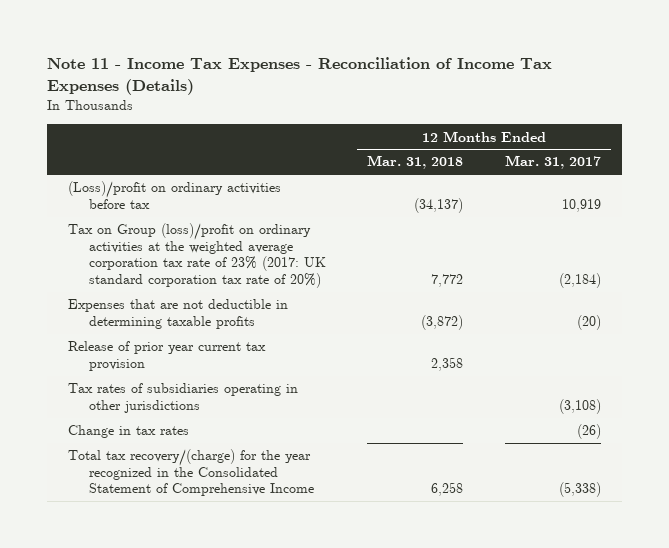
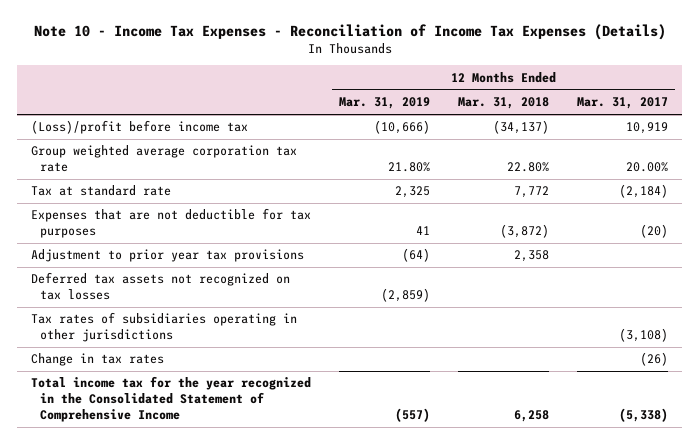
- Note 11 - Income Tax Expenses - Reconciliation of Income Tax Expenses (Details)
+ Note 10 - Income Tax Expenses - Reconciliation of Income Tax Expenses (Details)
- | 12 Months Ended Mar. 31, 2018 | 12 Months Ended Mar. 31, 2017
+ | 12 Months Ended Mar. 31, 2019 | 12 Months Ended Mar. 31, 2018 | 12 Months Ended Mar. 31, 2017
- (Loss)/profit on ordinary activities before tax | (34,137) | 10,919
- Tax on Group (loss)/profit on ordinary activities at the weighted average corporation tax rate of 23% (2017: UK standard corporation tax rate of 20%) | 7,772 | (2,184)
- Expenses that are not deductible in determining taxable profits | (3,872) | (20)
- Release of prior year current tax provision | 2,358 |
+ (Loss)/profit before income tax | (10,666) | (34,137) | 10,919
+ Group weighted average corporation tax rate | 21.80% | 22.80% | 20.00%
+ Tax at standard rate | 2,325 | 7,772 | (2,184)
+ Expenses that are not deductible for tax purposes | 41 | (3,872) | (20)
+ Adjustment to prior year tax provisions | (64) | 2,358 |
+ Deferred tax assets not recognized on tax losses | (2,859) | |
- Total tax recovery/(charge) for the year recognized in the Consolidated Statement of Comprehensive Income | 6,258 | (5,338)
+ Total income tax for the year recognized in the Consolidated Statement of Comprehensive Income | (557) | 6,258 | (5,338)

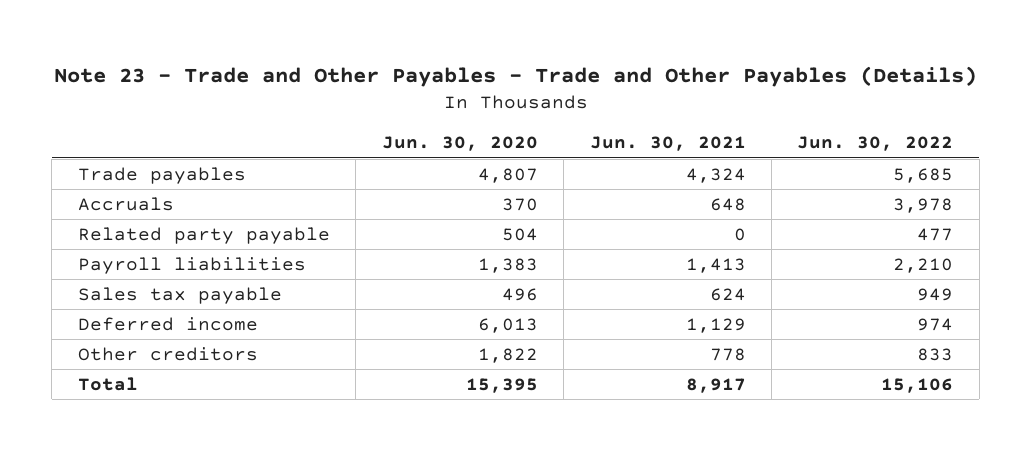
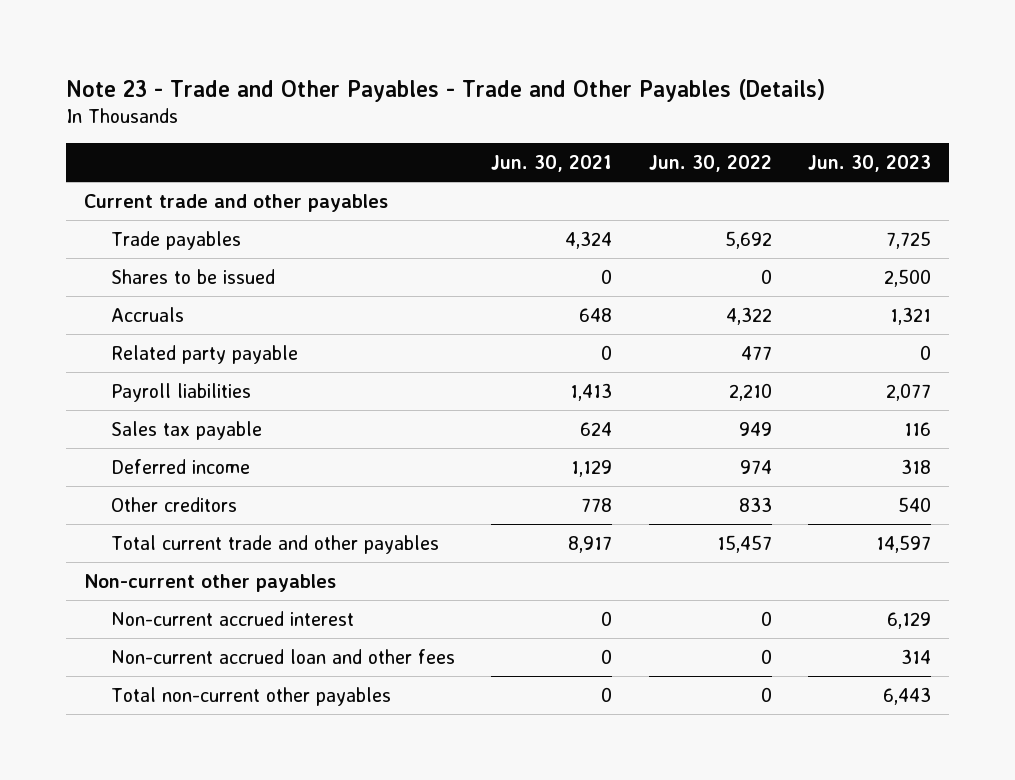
- | Jun. 30, 2020 | Jun. 30, 2021 | Jun. 30, 2022
+ | Jun. 30, 2021 | Jun. 30, 2022 | Jun. 30, 2023
- Trade payables | 4,807 | 4,324 | 5,685
- Accruals | 370 | 648 | 3,978
+ Current trade and other payables
+ Trade payables | 4,324 | 5,692 | 7,725
+ Shares to be issued | 0 | 0 | 2,500
+ Accruals | 648 | 4,322 | 1,321
- Total | 15,395 | 8,917 | 15,106
+ Total current trade and other payables | 8,917 | 15,457 | 14,597
+ Non-current other payables
+ Non-current accrued interest | 0 | 0 | 6,129
+ Non-current accrued loan and other fees | 0 | 0 | 314
+ Total non-current other payables | 0 | 0 | 6,443

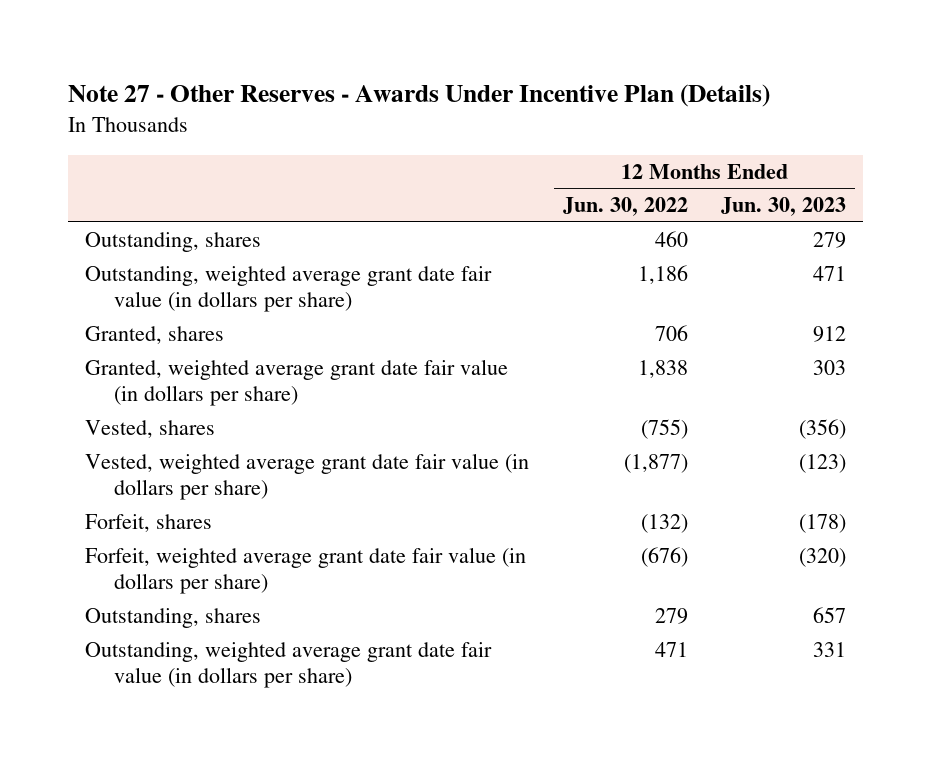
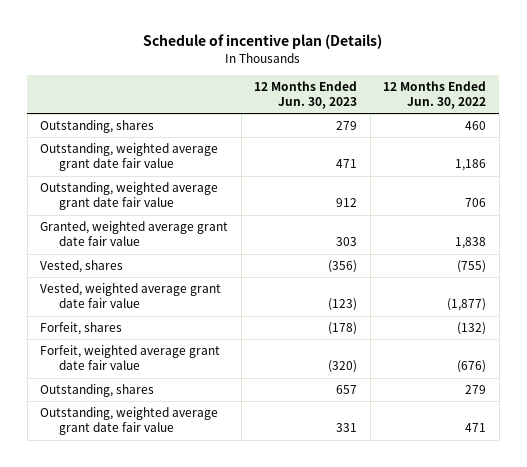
- Note 27 - Other Reserves - Awards Under Incentive Plan (Details)
+ Schedule of incentive plan (Details)
- | 12 Months Ended Jun. 30, 2022 | 12 Months Ended Jun. 30, 2023
+ | 12 Months Ended Jun. 30, 2023 | 12 Months Ended Jun. 30, 2022
- Outstanding, weighted average grant date fair value (in dollars per share) | 1,186 | 471
- Granted, shares | 706 | 912
- Granted, weighted average grant date fair value (in dollars per share) | 1,838 | 303
+ Outstanding, weighted average grant date fair value | 471 | 1,186
+ Outstanding, weighted average grant date fair value | 912 | 706
+ Granted, weighted average grant date fair value | 303 | 1,838
- Vested, weighted average grant date fair value (in dollars per share) | (1,877) | (123)
+ Vested, weighted average grant date fair value | (123) | (1,877)
- Forfeit, weighted average grant date fair value (in dollars per share) | (676) | (320)
+ Forfeit, weighted average grant date fair value | (320) | (676)
- Outstanding, weighted average grant date fair value (in dollars per share) | 471 | 331
+ Outstanding, weighted average grant date fair value | 331 | 471

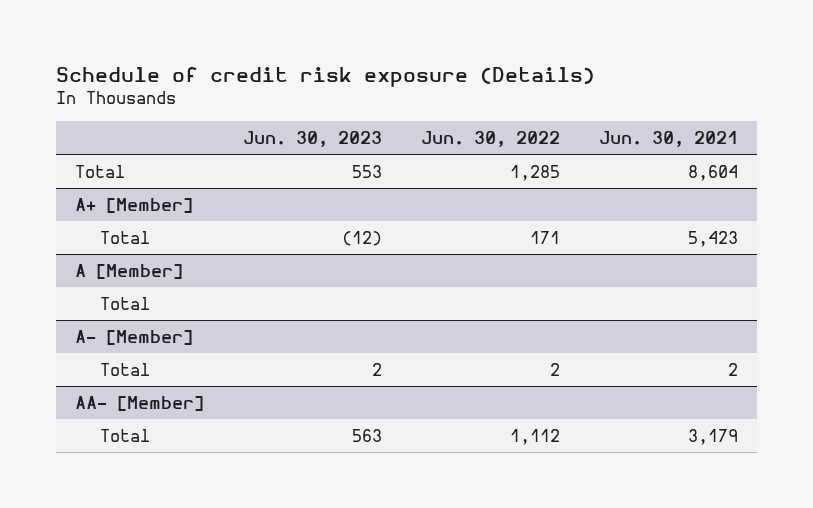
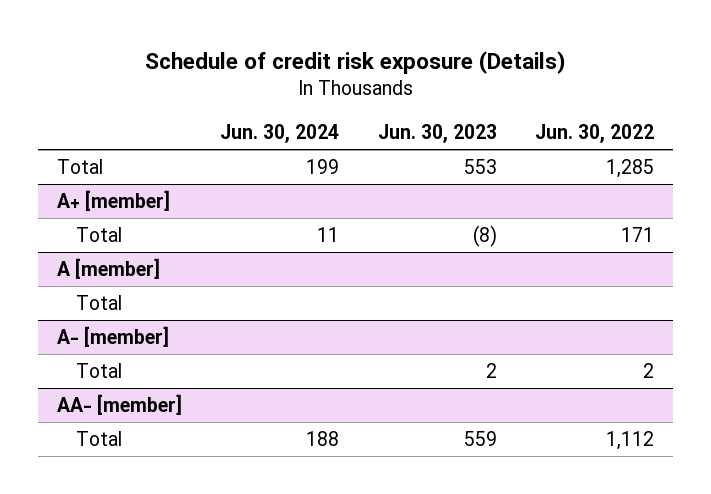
- | Jun. 30, 2023 | Jun. 30, 2022 | Jun. 30, 2021
+ | Jun. 30, 2024 | Jun. 30, 2023 | Jun. 30, 2022
- A+ [Member]
- Total | (12) | 171 | 5,423
- A [Member]
+ A+ [member]
+ Total | 11 | (8) | 171
+ A [member]
- A- [Member]
+ A- [member]
- AA- [Member]
- Total | 563 | 1,112 | 3,179
+ AA- [member]
+ Total | 188 | 559 | 1,112

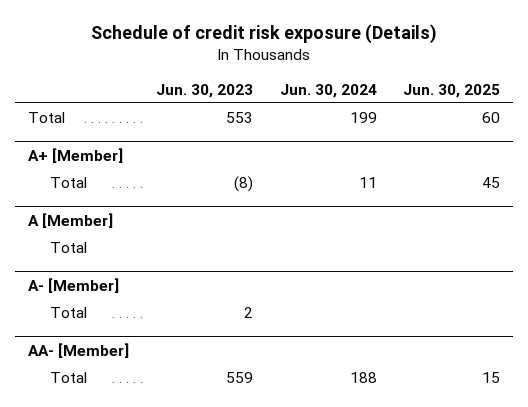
- | Jun. 30, 2024 | Jun. 30, 2023 | Jun. 30, 2022
+ | Jun. 30, 2023 | Jun. 30, 2024 | Jun. 30, 2025
- A+ [member]
+ A+ [Member]
- A [member]
+ A [Member]
- A- [member]
+ A- [Member]
- AA- [member]
+ AA- [Member]

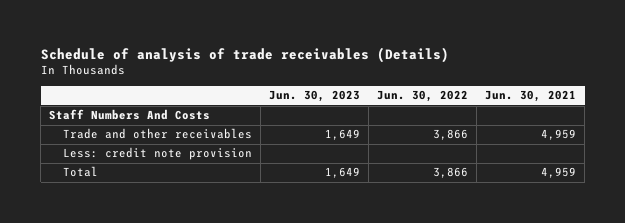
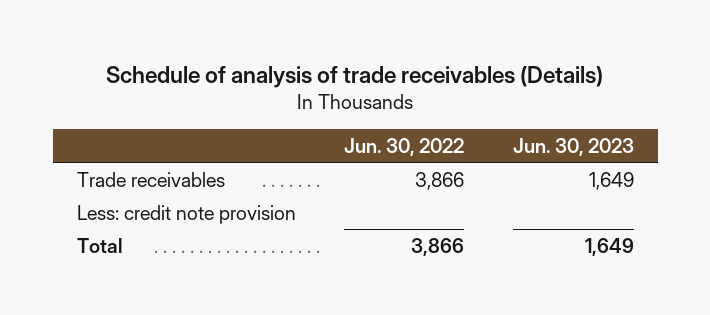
- | Jun. 30, 2023 | Jun. 30, 2022 | Jun. 30, 2021
+ | Jun. 30, 2022 | Jun. 30, 2023
- Staff Numbers And Costs
- Trade and other receivables | 1,649 | 3,866 | 4,959
+ Trade receivables | 3,866 | 1,649

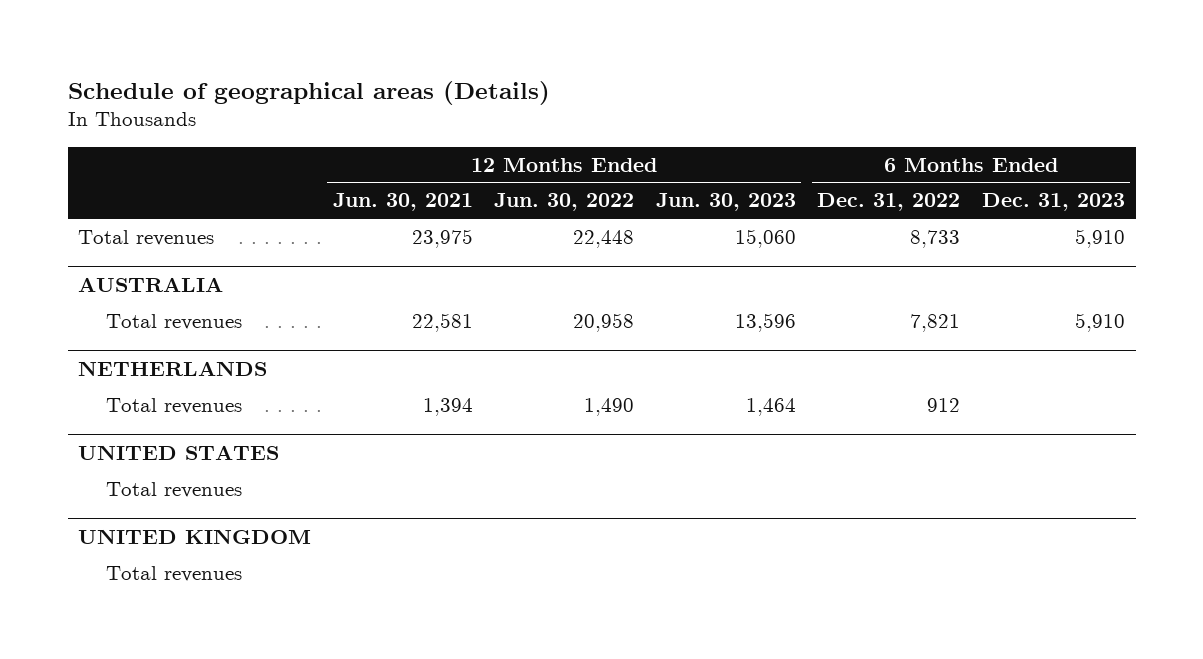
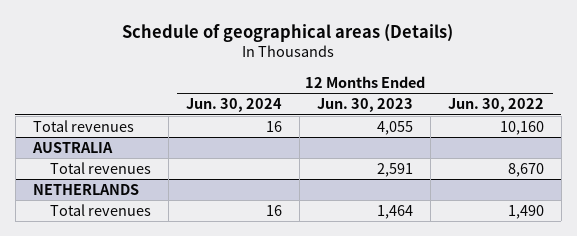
- | 12 Months Ended Jun. 30, 2021 | 12 Months Ended Jun. 30, 2022 | 12 Months Ended Jun. 30, 2023 | 6 Months Ended Dec. 31, 2022 | 6 Months Ended Dec. 31, 2023
+ | 12 Months Ended Jun. 30, 2024 | 12 Months Ended Jun. 30, 2023 | 12 Months Ended Jun. 30, 2022
- Total revenues | 23,975 | 22,448 | 15,060 | 8,733 | 5,910
+ Total revenues | 16 | 4,055 | 10,160
@ AUSTRALIA
- Total revenues | 22,581 | 20,958 | 13,596 | 7,821 | 5,910
+ Total revenues | | 2,591 | 8,670
- UNITED STATES
- Total revenues
- UNITED KINGDOM
- Total revenues

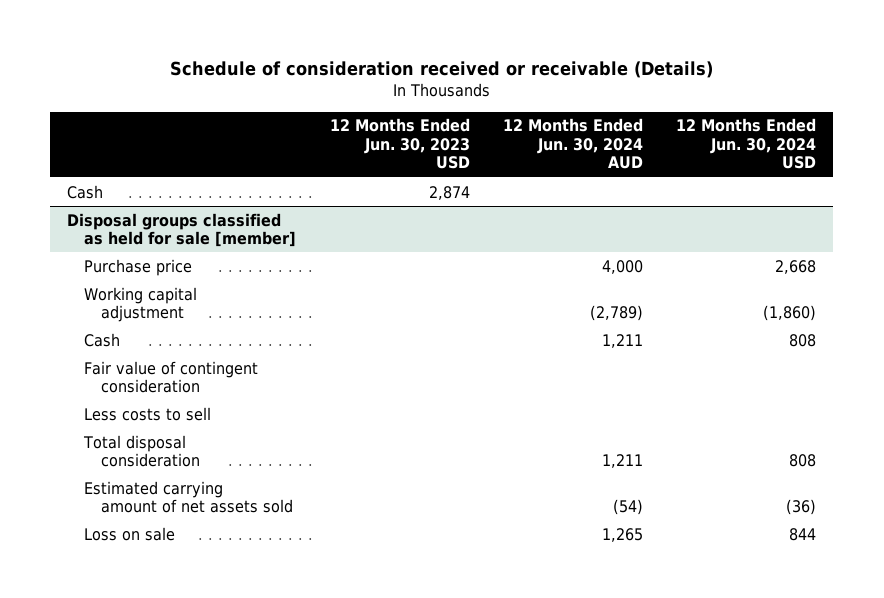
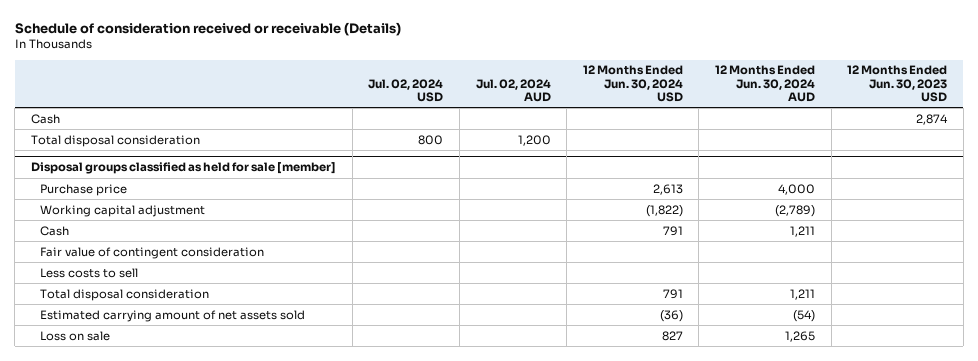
- | 12 Months Ended Jun. 30, 2023 USD | 12 Months Ended Jun. 30, 2024 AUD | 12 Months Ended Jun. 30, 2024 USD
+ | Jul. 02, 2024 USD | Jul. 02, 2024 AUD | 12 Months Ended Jun. 30, 2024 USD | 12 Months Ended Jun. 30, 2024 AUD | 12 Months Ended Jun. 30, 2023 USD
+ Total disposal consideration | 800 | 1,200 | | |
@ Disposal groups classified as held for sale [member]
- Purchase price | | 4,000 | 2,668
- Working capital adjustment | | (2,789) | (1,860)
- Cash | | 1,211 | 808
+ Purchase price | | | 2,613 | 4,000 |
+ Working capital adjustment | | | (1,822) | (2,789) |
+ Cash | | | 791 | 1,211 |
- Total disposal consideration | | 1,211 | 808
+ Total disposal consideration | | | 791 | 1,211 |
- Loss on sale | | 1,265 | 844
+ Loss on sale | | | 827 | 1,265 |

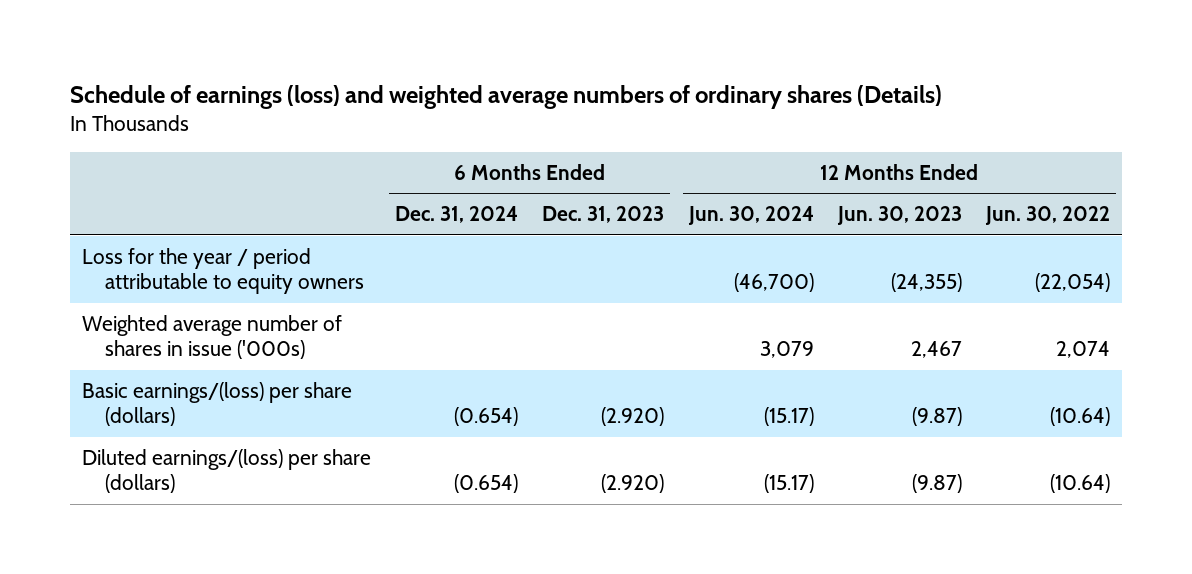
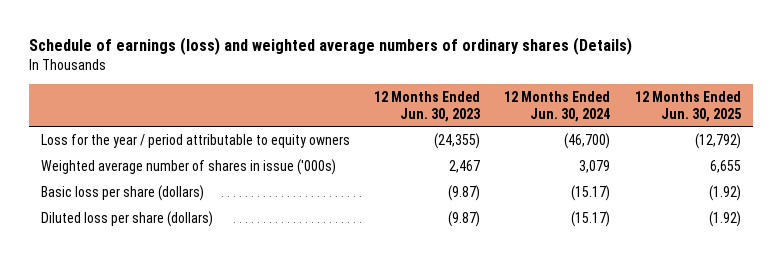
- | 6 Months Ended Dec. 31, 2024 | 6 Months Ended Dec. 31, 2023 | 12 Months Ended Jun. 30, 2024 | 12 Months Ended Jun. 30, 2023 | 12 Months Ended Jun. 30, 2022
+ | 12 Months Ended Jun. 30, 2023 | 12 Months Ended Jun. 30, 2024 | 12 Months Ended Jun. 30, 2025
- Basic earnings/(loss) per share (dollars) | (0.654) | (2.920) | (15.17) | (9.87) | (10.64)
- Diluted earnings/(loss) per share (dollars) | (0.654) | (2.920) | (15.17) | (9.87) | (10.64)
+ Basic loss per share (dollars) | (9.87) | (15.17) | (1.92)
+ Diluted loss per share (dollars) | (9.87) | (15.17) | (1.92)

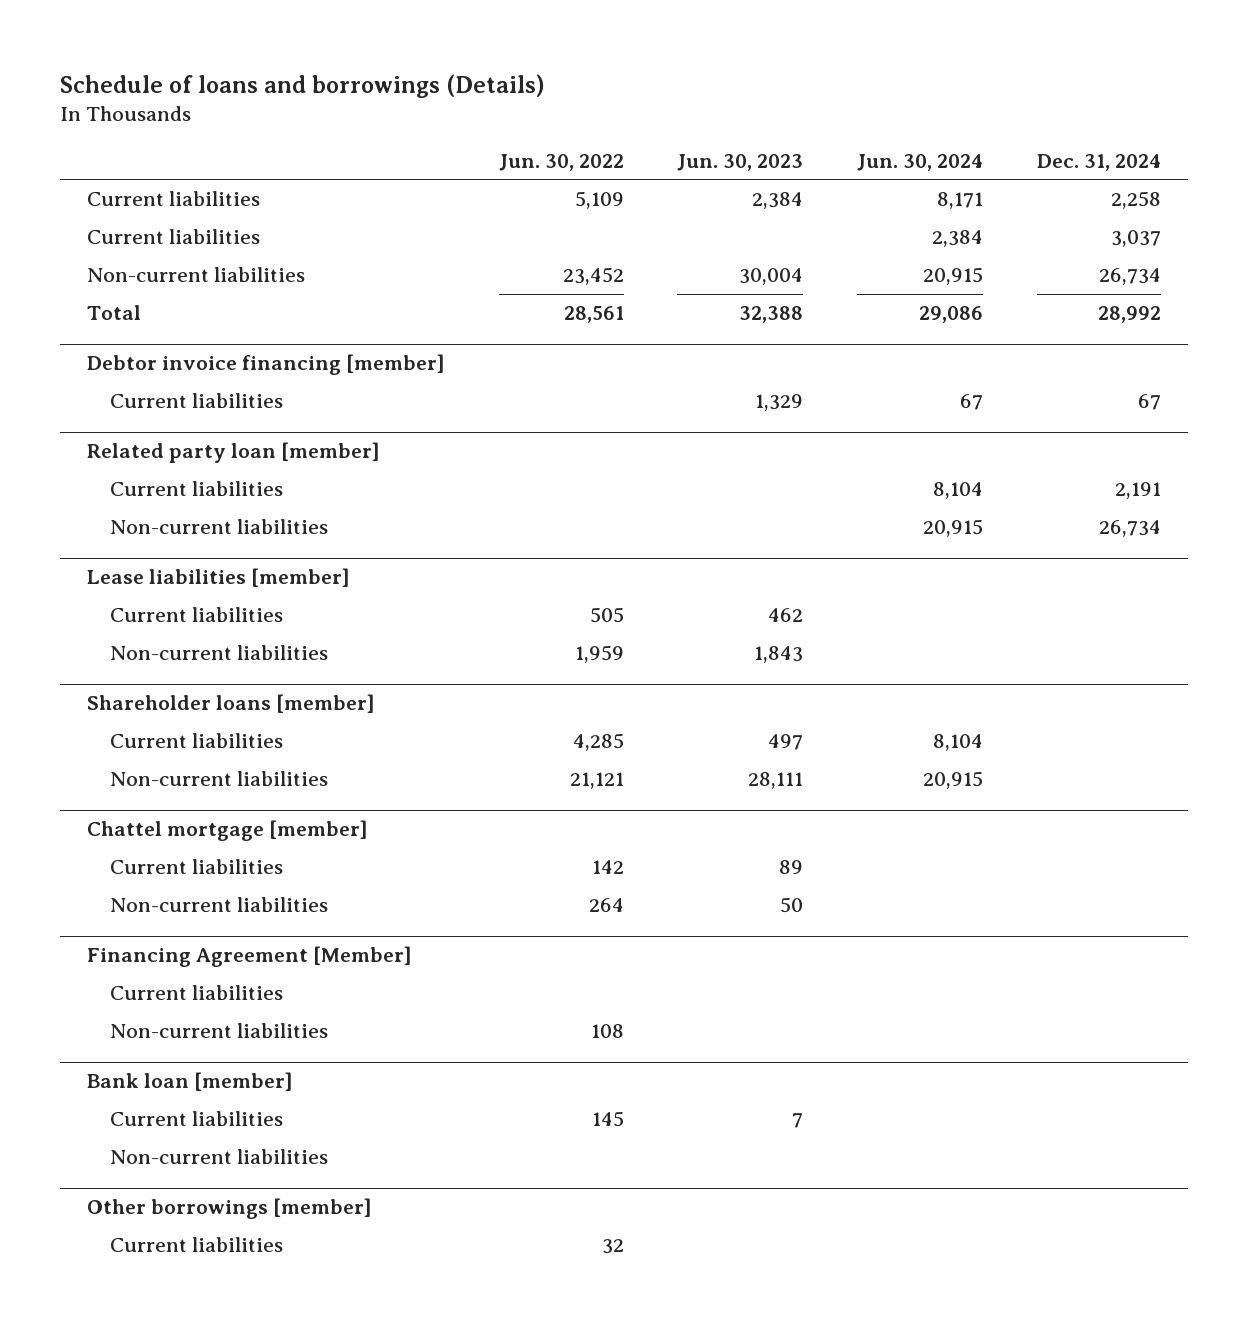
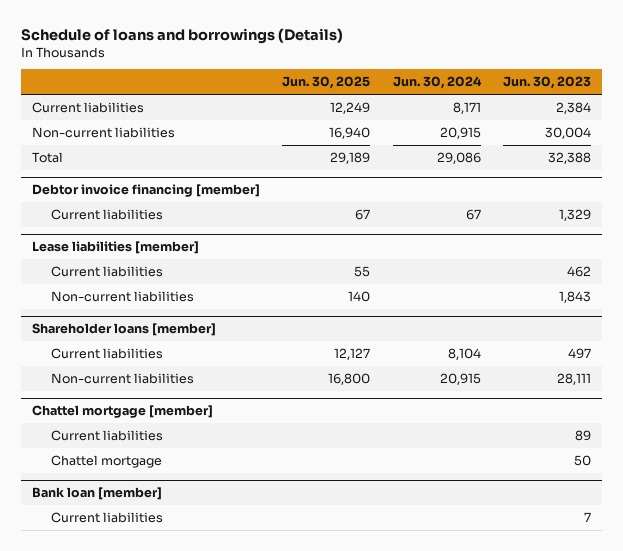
- | Jun. 30, 2022 | Jun. 30, 2023 | Jun. 30, 2024 | Dec. 31, 2024
+ | Jun. 30, 2025 | Jun. 30, 2024 | Jun. 30, 2023
- Current liabilities | | | 2,384 | 3,037
- Related party loan [member]
- Current liabilities | | | 8,104 | 2,191
- Non-current liabilities | | | 20,915 | 26,734
@ Chattel mortgage [member]
- Non-current liabilities | 264 | 50 | |
- Financing Agreement [Member]
- Current liabilities
- Non-current liabilities | 108 | | |
@ Chattel mortgage [member]
+ Chattel mortgage | | | 50
@ Bank loan [member]
- Non-current liabilities
- Other borrowings [member]
- Current liabilities | 32 | | |

